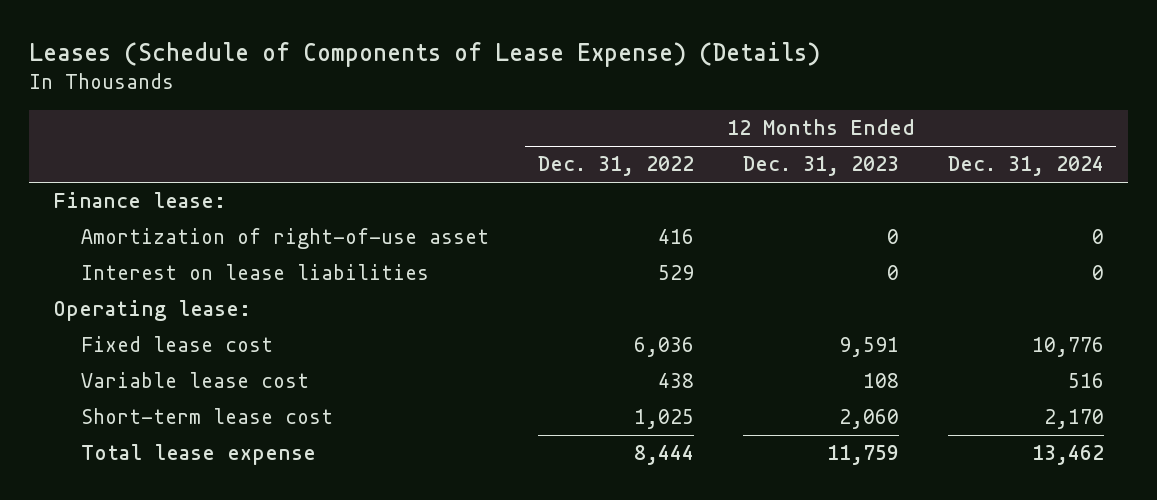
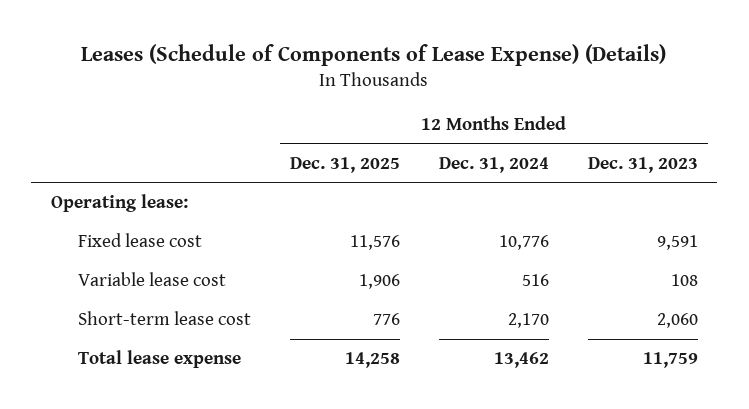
- | 12 Months Ended Dec. 31, 2022 | 12 Months Ended Dec. 31, 2023 | 12 Months Ended Dec. 31, 2024
+ | 12 Months Ended Dec. 31, 2025 | 12 Months Ended Dec. 31, 2024 | 12 Months Ended Dec. 31, 2023
- Finance lease:
- Amortization of right-of-use asset | 416 | 0 | 0
- Interest on lease liabilities | 529 | 0 | 0

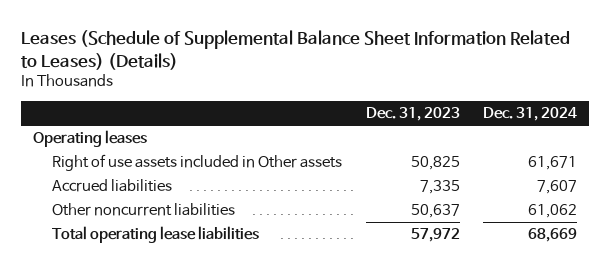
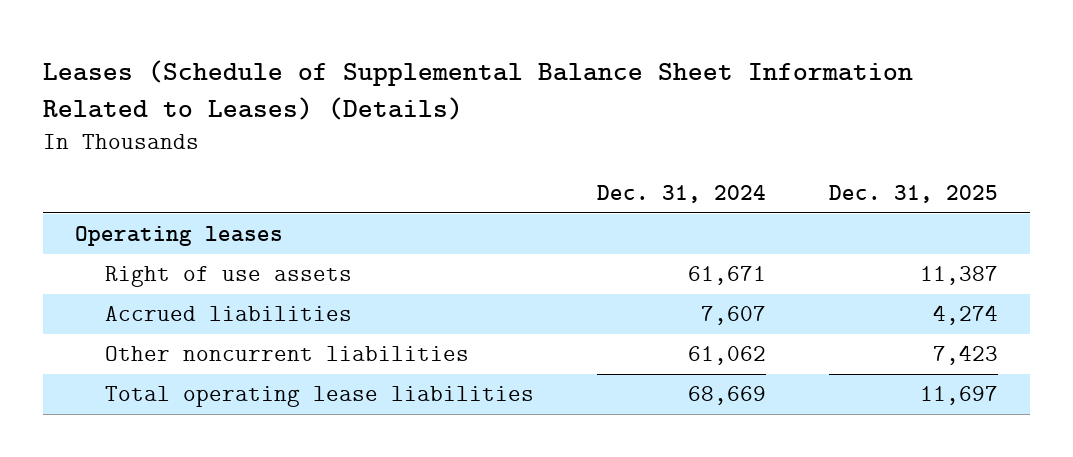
- | Dec. 31, 2023 | Dec. 31, 2024
+ | Dec. 31, 2024 | Dec. 31, 2025
- Right of use assets included in Other assets | 50,825 | 61,671
+ Right of use assets | 61,671 | 11,387

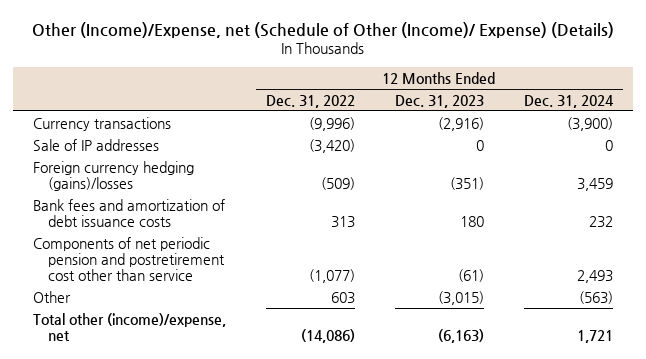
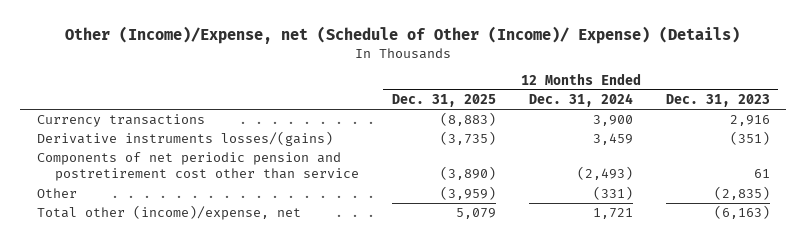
- | 12 Months Ended Dec. 31, 2022 | 12 Months Ended Dec. 31, 2023 | 12 Months Ended Dec. 31, 2024
+ | 12 Months Ended Dec. 31, 2025 | 12 Months Ended Dec. 31, 2024 | 12 Months Ended Dec. 31, 2023
- Currency transactions | (9,996) | (2,916) | (3,900)
- Sale of IP addresses | (3,420) | 0 | 0
- Foreign currency hedging (gains)/losses | (509) | (351) | 3,459
- Bank fees and amortization of debt issuance costs | 313 | 180 | 232
- Components of net periodic pension and postretirement cost other than service | (1,077) | (61) | 2,493
- Other | 603 | (3,015) | (563)
+ Currency transactions | (8,883) | 3,900 | 2,916
+ Derivative instruments losses/(gains) | (3,735) | 3,459 | (351)
+ Components of net periodic pension and postretirement cost other than service | (3,890) | (2,493) | 61
+ Other | (3,959) | (331) | (2,835)

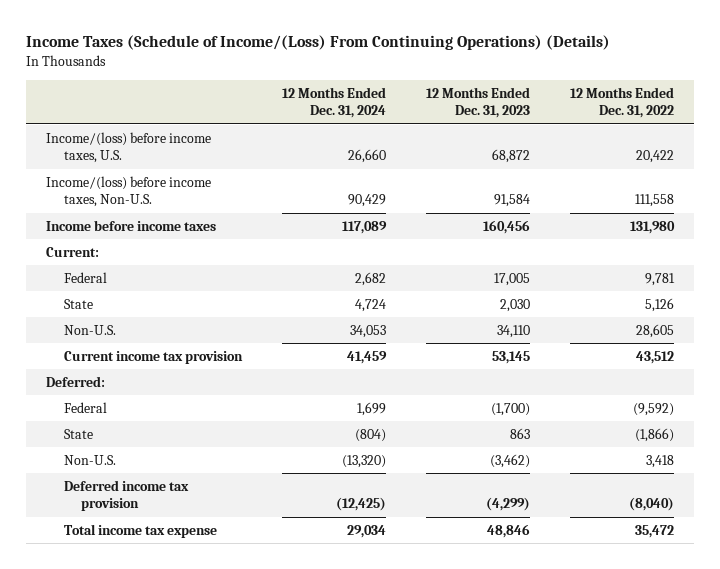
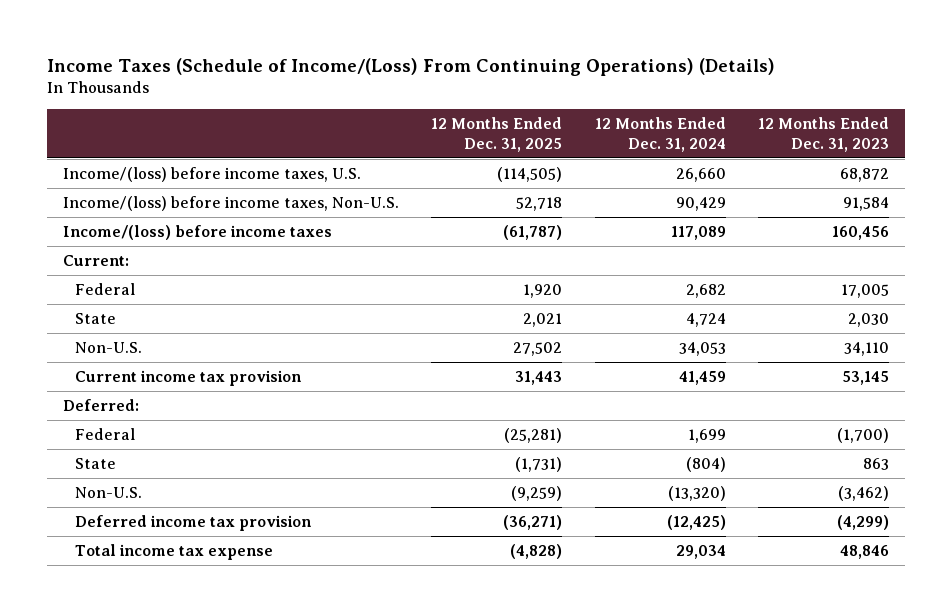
- | 12 Months Ended Dec. 31, 2024 | 12 Months Ended Dec. 31, 2023 | 12 Months Ended Dec. 31, 2022
+ | 12 Months Ended Dec. 31, 2025 | 12 Months Ended Dec. 31, 2024 | 12 Months Ended Dec. 31, 2023
- Income before income taxes | 117,089 | 160,456 | 131,980
+ Income/(loss) before income taxes | (61,787) | 117,089 | 160,456

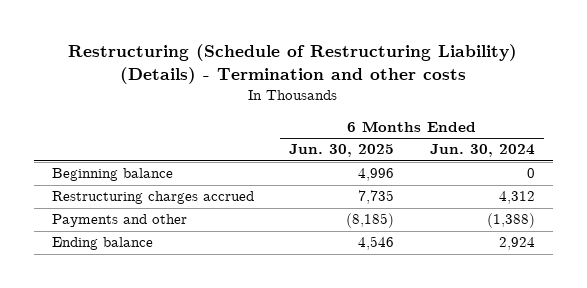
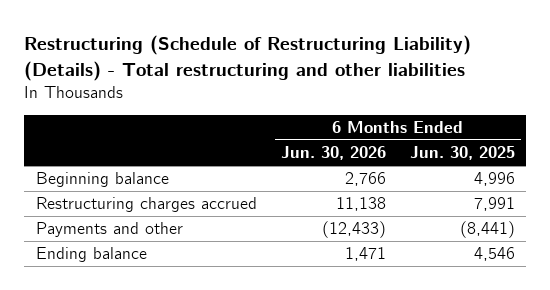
- Restructuring (Schedule of Restructuring Liability) (Details) - Termination and other costs
+ Restructuring (Schedule of Restructuring Liability) (Details) - Total restructuring and other liabilities
- | 6 Months Ended Jun. 30, 2025 | 6 Months Ended Jun. 30, 2024
+ | 6 Months Ended Jun. 30, 2026 | 6 Months Ended Jun. 30, 2025
- Restructuring charges accrued | 7,735 | 4,312
- Payments and other | (8,185) | (1,388)
+ Restructuring charges accrued | 11,138 | 7,991
+ Payments and other | (12,433) | (8,441)

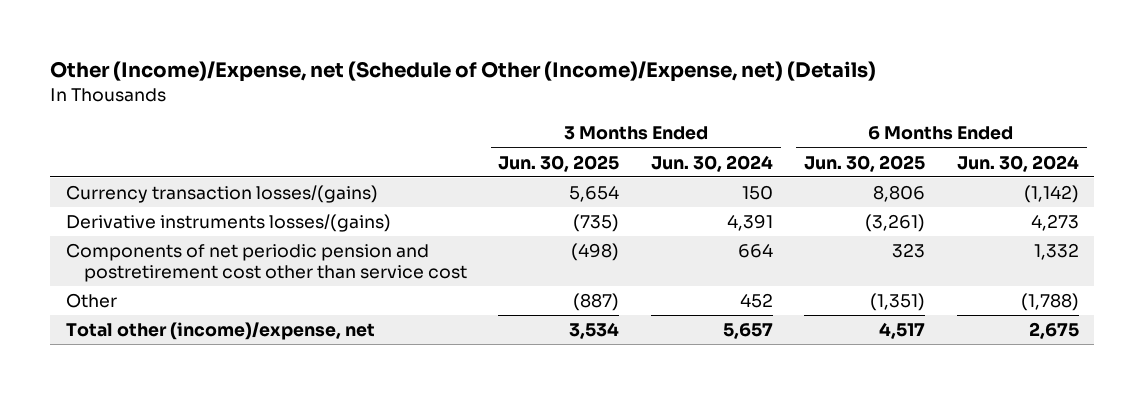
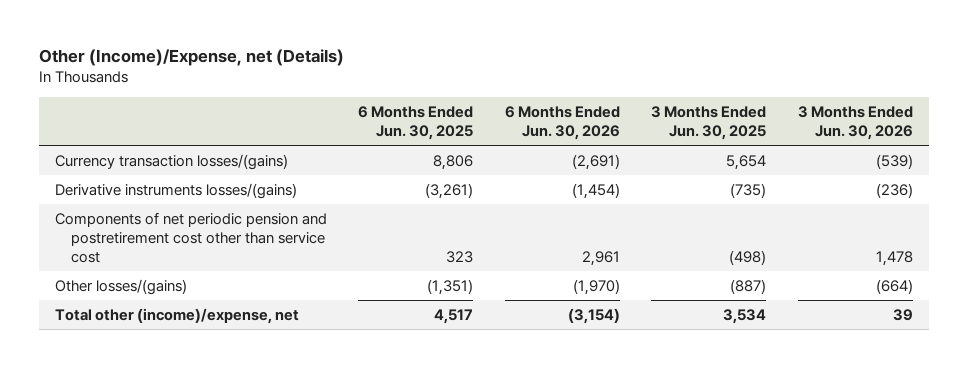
- Other (Income)/Expense, net (Schedule of Other (Income)/Expense, net) (Details)
+ Other (Income)/Expense, net (Details)
- | 3 Months Ended Jun. 30, 2025 | 3 Months Ended Jun. 30, 2024 | 6 Months Ended Jun. 30, 2025 | 6 Months Ended Jun. 30, 2024
+ | 6 Months Ended Jun. 30, 2025 | 6 Months Ended Jun. 30, 2026 | 3 Months Ended Jun. 30, 2025 | 3 Months Ended Jun. 30, 2026
- Other | (887) | 452 | (1,351) | (1,788)
+ Other losses/(gains) | (1,351) | (1,970) | (887) | (664)

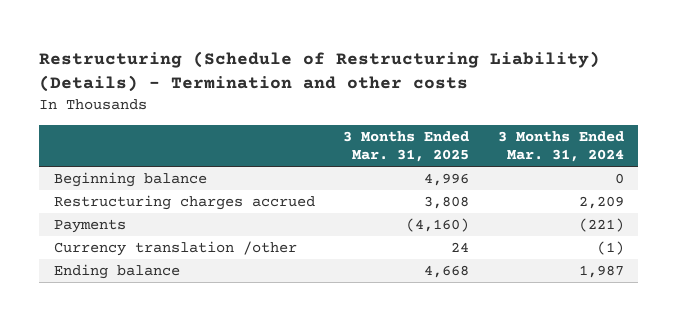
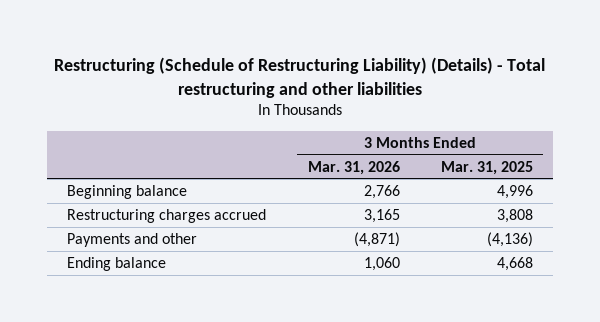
- Restructuring (Schedule of Restructuring Liability) (Details) - Termination and other costs
+ Restructuring (Schedule of Restructuring Liability) (Details) - Total restructuring and other liabilities
- | 3 Months Ended Mar. 31, 2025 | 3 Months Ended Mar. 31, 2024
+ | 3 Months Ended Mar. 31, 2026 | 3 Months Ended Mar. 31, 2025
- Payments | (4,160) | (221)
- Currency translation /other | 24 | (1)
+ Payments and other | (4,871) | (4,136)

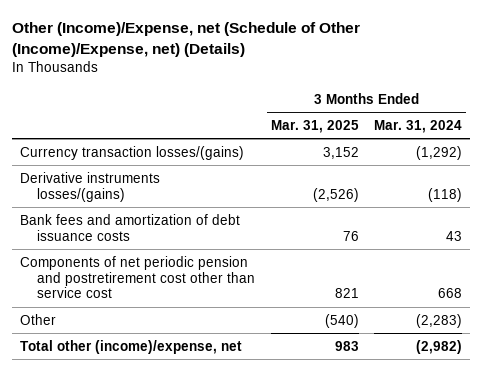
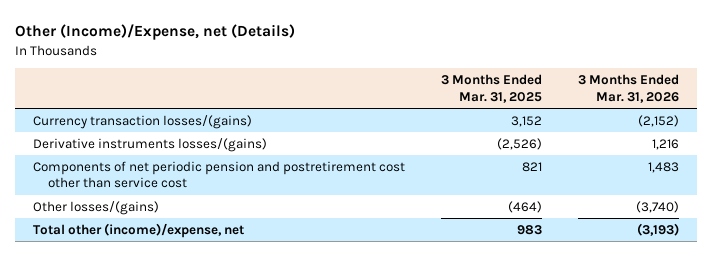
- Other (Income)/Expense, net (Schedule of Other (Income)/Expense, net) (Details)
+ Other (Income)/Expense, net (Details)
- | 3 Months Ended Mar. 31, 2025 | 3 Months Ended Mar. 31, 2024
+ | 3 Months Ended Mar. 31, 2025 | 3 Months Ended Mar. 31, 2026
- Bank fees and amortization of debt issuance costs | 76 | 43
- Other | (540) | (2,283)
+ Other losses/(gains) | (464) | (3,740)

